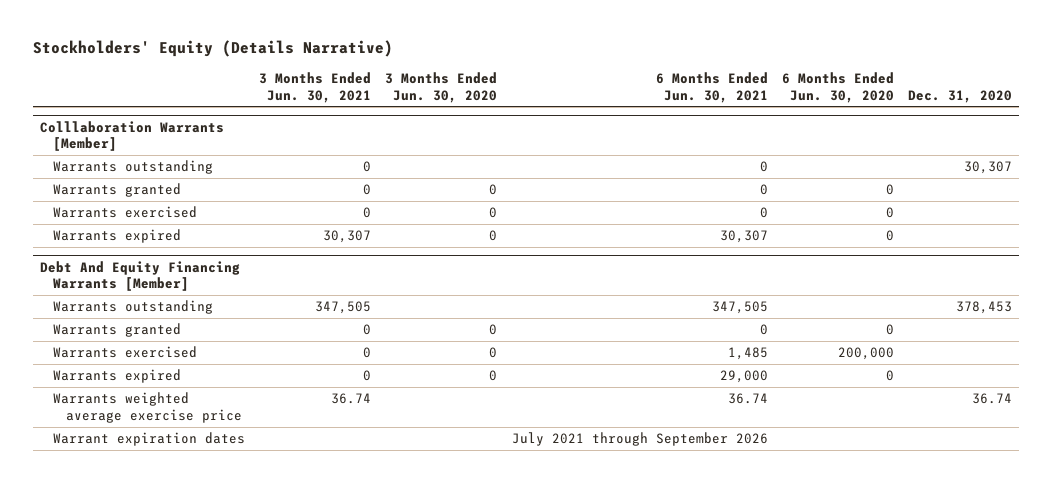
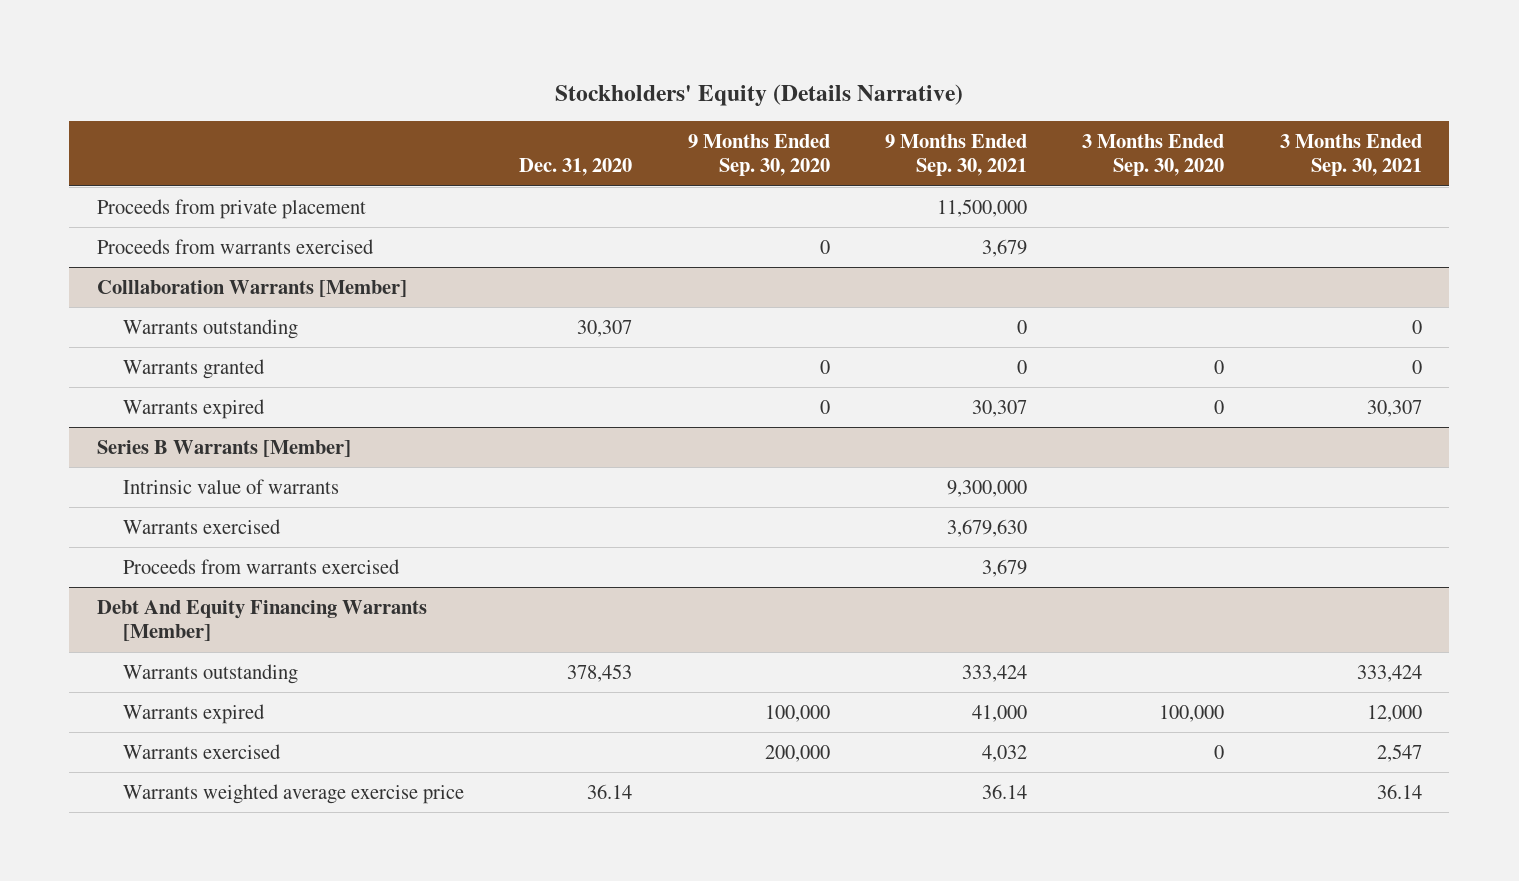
- | 3 Months Ended Jun. 30, 2021 | 3 Months Ended Jun. 30, 2020 | 6 Months Ended Jun. 30, 2021 | 6 Months Ended Jun. 30, 2020 | Dec. 31, 2020
+ | Dec. 31, 2020 | 9 Months Ended Sep. 30, 2020 | 9 Months Ended Sep. 30, 2021 | 3 Months Ended Sep. 30, 2020 | 3 Months Ended Sep. 30, 2021
+ Proceeds from private placement | | | 11,500,000 | |
+ Proceeds from warrants exercised | | 0 | 3,679 | |
@ Colllaboration Warrants [Member]
- Warrants exercised | 0 | 0 | 0 | 0 |
+ Series B Warrants [Member]
+ Intrinsic value of warrants | | | 9,300,000 | |
+ Warrants exercised | | | 3,679,630 | |
+ Proceeds from warrants exercised | | | 3,679 | |
@ Debt And Equity Financing Warrants [Member]
- Warrants granted | 0 | 0 | 0 | 0 |
- Warrants weighted average exercise price | 36.74 | | 36.74 | | 36.74
- Warrant expiration dates | | | July 2021 through September 2026 | |
moved down: Warrants exercised | | 200,000 | 4,032 | 0 | 2,547
+ Warrants weighted average exercise price | 36.14 | | 36.14 | | 36.14

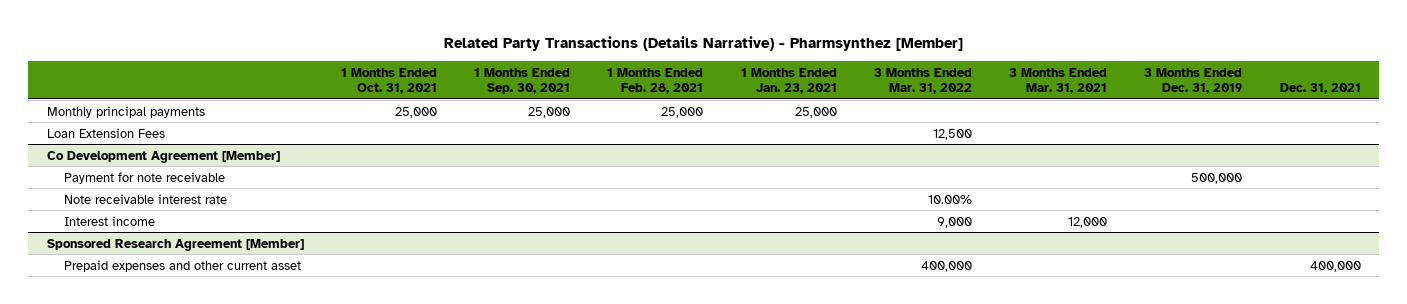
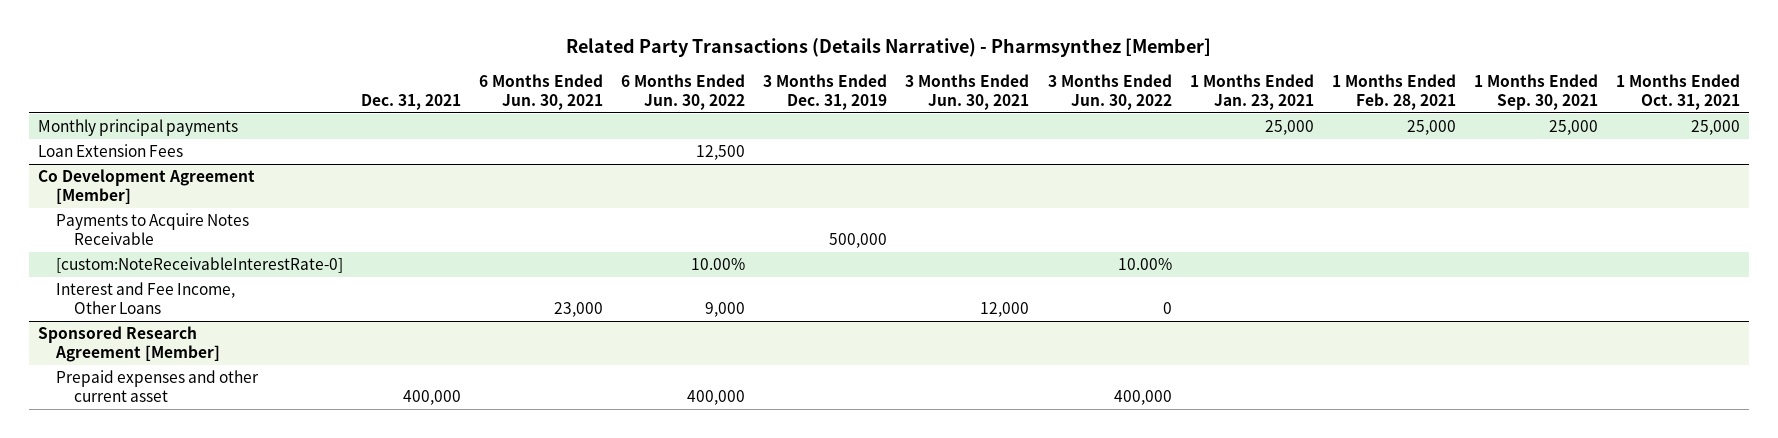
- | 1 Months Ended Oct. 31, 2021 | 1 Months Ended Sep. 30, 2021 | 1 Months Ended Feb. 28, 2021 | 1 Months Ended Jan. 23, 2021 | 3 Months Ended Mar. 31, 2022 | 3 Months Ended Mar. 31, 2021 | 3 Months Ended Dec. 31, 2019 | Dec. 31, 2021
+ | Dec. 31, 2021 | 6 Months Ended Jun. 30, 2021 | 6 Months Ended Jun. 30, 2022 | 3 Months Ended Dec. 31, 2019 | 3 Months Ended Jun. 30, 2021 | 3 Months Ended Jun. 30, 2022 | 1 Months Ended Jan. 23, 2021 | 1 Months Ended Feb. 28, 2021 | 1 Months Ended Sep. 30, 2021 | 1 Months Ended Oct. 31, 2021
@ Co Development Agreement [Member]
- Payment for note receivable | | | | | | | 500,000 |
- Note receivable interest rate | | | | | 10.00% | | |
- Interest income | | | | | 9,000 | 12,000 | |
+ Payments to Acquire Notes Receivable | | | | 500,000 | | | | | |
+ [custom:NoteReceivableInterestRate-0] | | | 10.00% | | | 10.00% | | | |
+ Interest and Fee Income, Other Loans | | 23,000 | 9,000 | | 12,000 | 0 | | | |

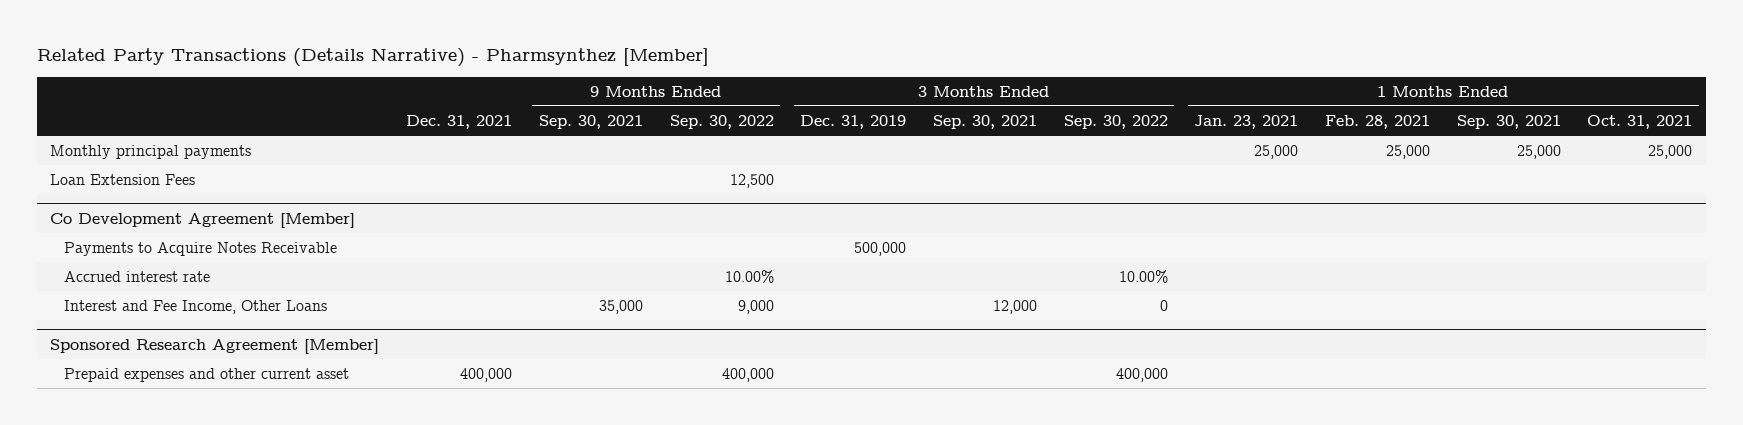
- | Dec. 31, 2021 | 6 Months Ended Jun. 30, 2021 | 6 Months Ended Jun. 30, 2022 | 3 Months Ended Dec. 31, 2019 | 3 Months Ended Jun. 30, 2021 | 3 Months Ended Jun. 30, 2022 | 1 Months Ended Jan. 23, 2021 | 1 Months Ended Feb. 28, 2021 | 1 Months Ended Sep. 30, 2021 | 1 Months Ended Oct. 31, 2021
+ | Dec. 31, 2021 | 9 Months Ended Sep. 30, 2021 | 9 Months Ended Sep. 30, 2022 | 3 Months Ended Dec. 31, 2019 | 3 Months Ended Sep. 30, 2021 | 3 Months Ended Sep. 30, 2022 | 1 Months Ended Jan. 23, 2021 | 1 Months Ended Feb. 28, 2021 | 1 Months Ended Sep. 30, 2021 | 1 Months Ended Oct. 31, 2021
@ Co Development Agreement [Member]
- [custom:NoteReceivableInterestRate-0] | | | 10.00% | | | 10.00% | | | |
+ Accrued interest rate | | | 10.00% | | | 10.00% | | | |

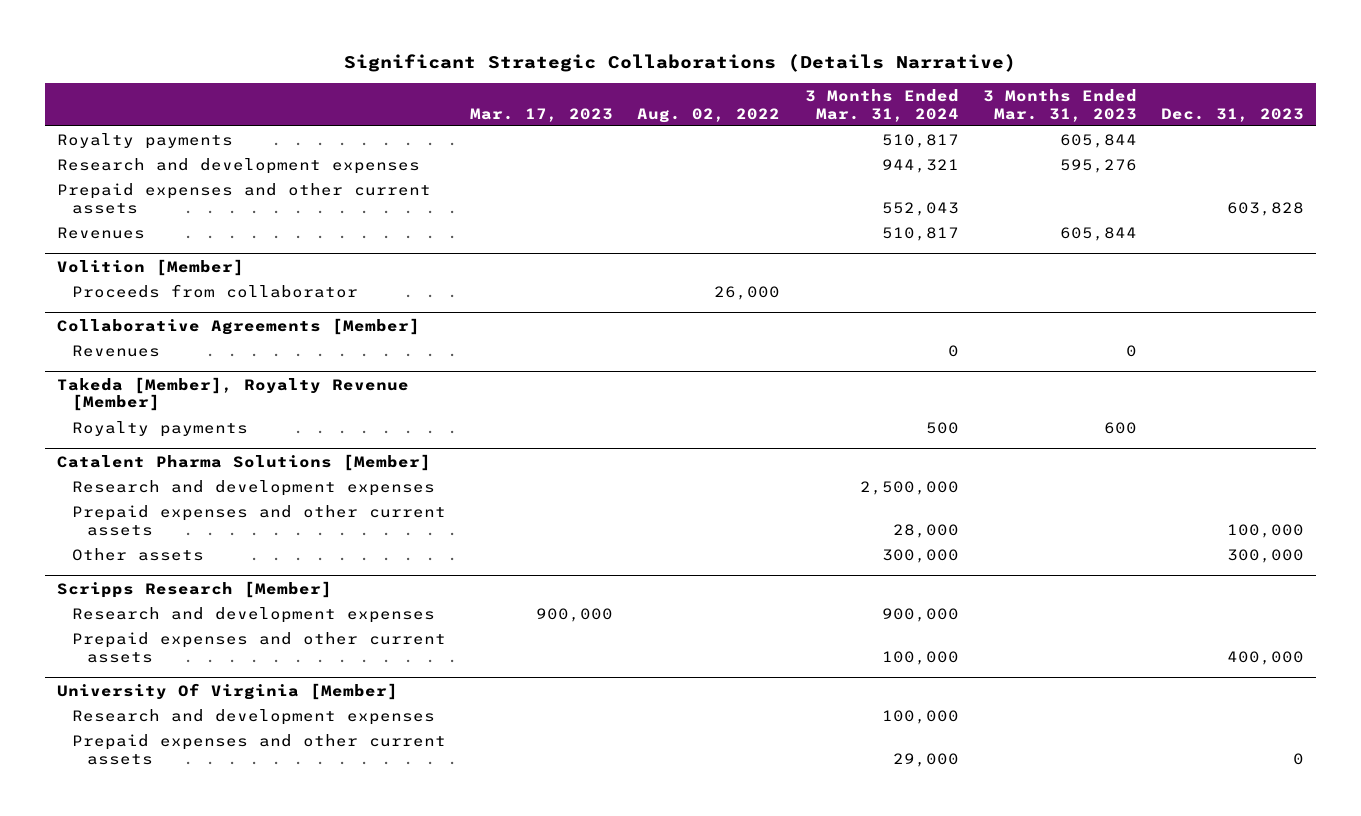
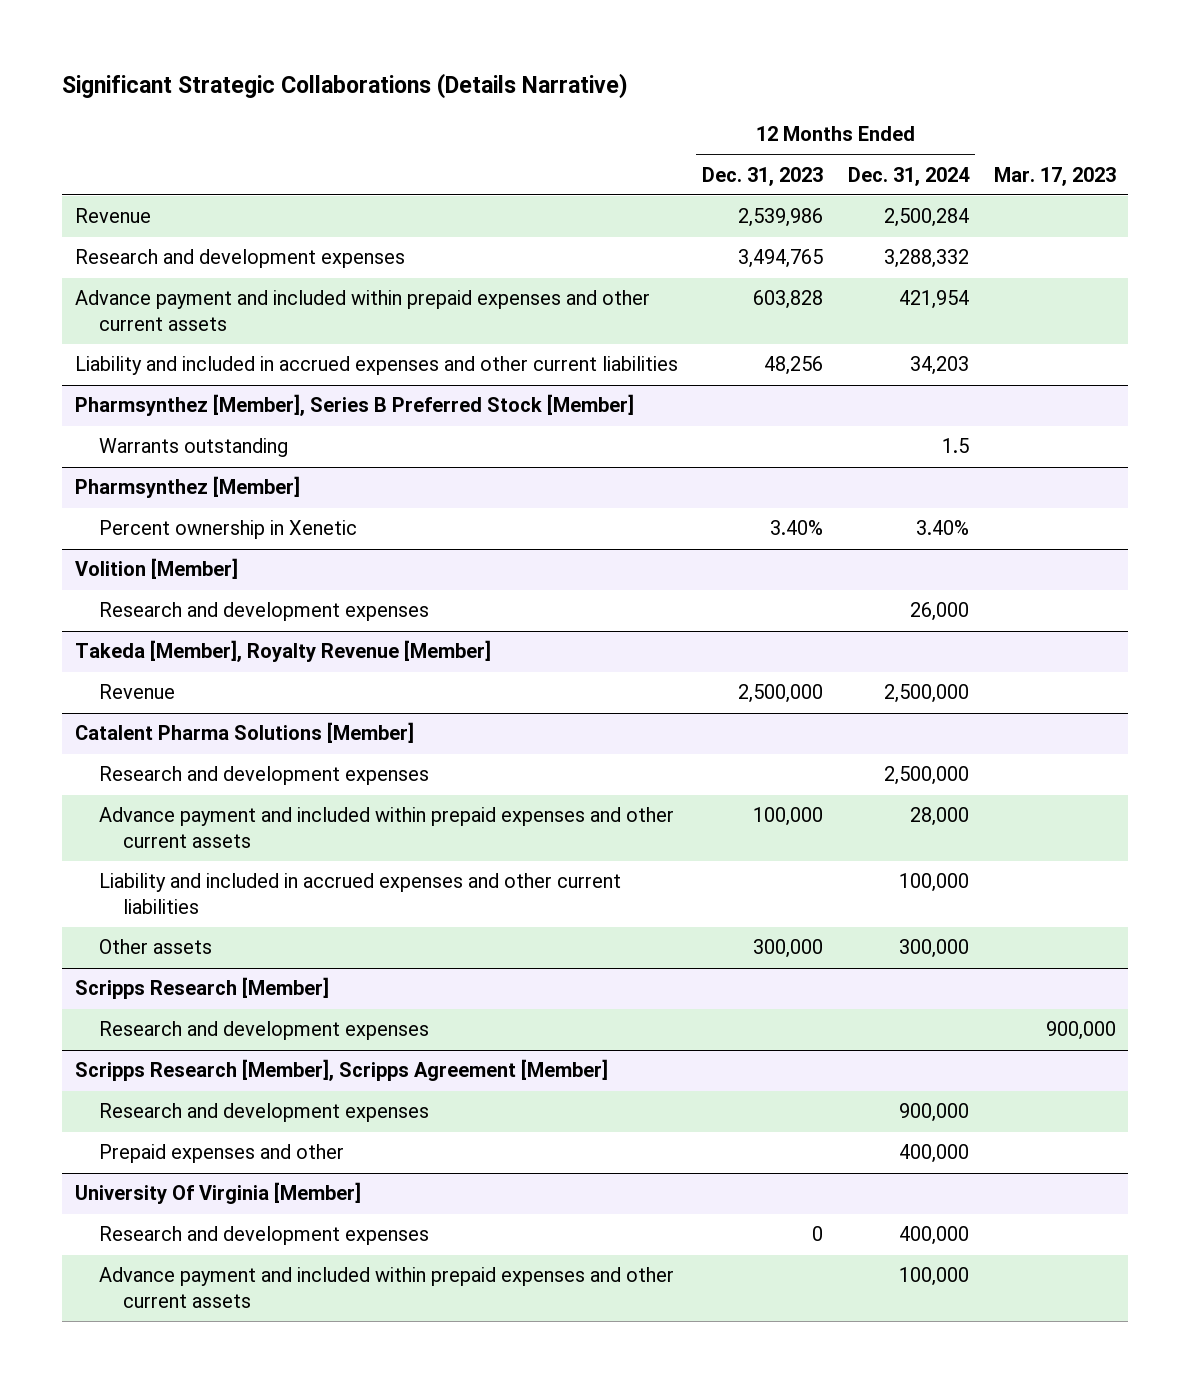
- | Mar. 17, 2023 | Aug. 02, 2022 | 3 Months Ended Mar. 31, 2024 | 3 Months Ended Mar. 31, 2023 | Dec. 31, 2023
+ | 12 Months Ended Dec. 31, 2023 | 12 Months Ended Dec. 31, 2024 | Mar. 17, 2023
- Royalty payments | | | 510,817 | 605,844 |
+ Revenue | 2,539,986 | 2,500,284 |
- Prepaid expenses and other current assets | | | 552,043 | | 603,828
- Revenues | | | 510,817 | 605,844 |
+ Advance payment and included within prepaid expenses and other current assets | 603,828 | 421,954 |
+ Liability and included in accrued expenses and other current liabilities | 48,256 | 34,203 |
+ Pharmsynthez [Member], Series B Preferred Stock [Member]
+ Warrants outstanding | | 1.5 |
+ Pharmsynthez [Member]
+ Percent ownership in Xenetic | 3.40% | 3.40% |
@ Volition [Member]
- Proceeds from collaborator | | 26,000 | | |
- Collaborative Agreements [Member]
- Revenues | | | 0 | 0 |
@ Volition [Member]
+ Research and development expenses | | 26,000 |
@ Takeda [Member], Royalty Revenue [Member]
- Royalty payments | | | 500 | 600 |
+ Revenue | 2,500,000 | 2,500,000 |
@ Catalent Pharma Solutions [Member]
- Prepaid expenses and other current assets | | | 28,000 | | 100,000
+ Advance payment and included within prepaid expenses and other current assets | 100,000 | 28,000 |
+ Liability and included in accrued expenses and other current liabilities | | 100,000 |
@ Scripps Research [Member]
- Prepaid expenses and other current assets | | | 100,000 | | 400,000
+ Scripps Research [Member], Scripps Agreement [Member]
+ Research and development expenses | | 900,000 |
+ Prepaid expenses and other | | 400,000 |
@ University Of Virginia [Member]
- Prepaid expenses and other current assets | | | 29,000 | | 0
+ Advance payment and included within prepaid expenses and other current assets | | 100,000 |

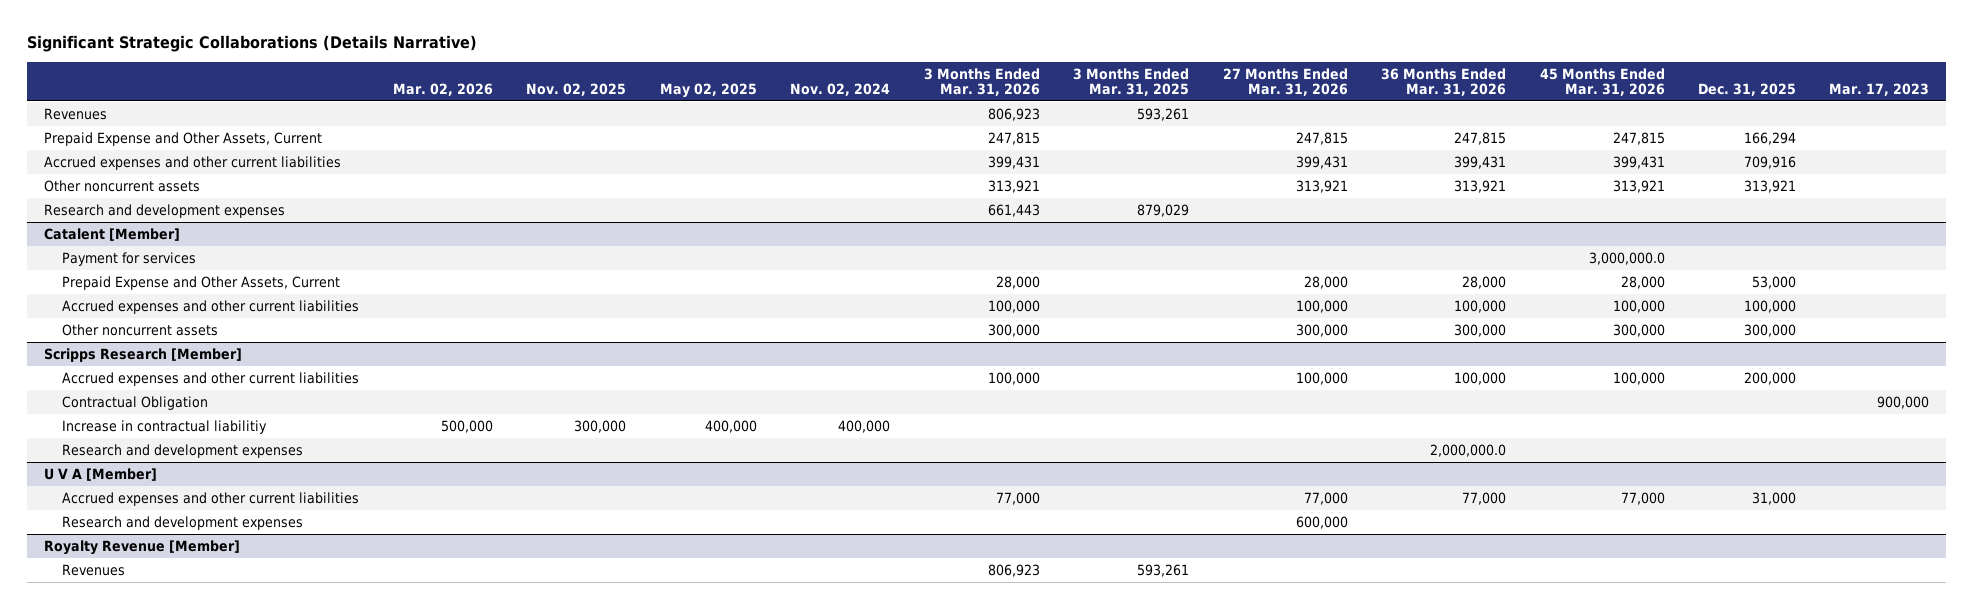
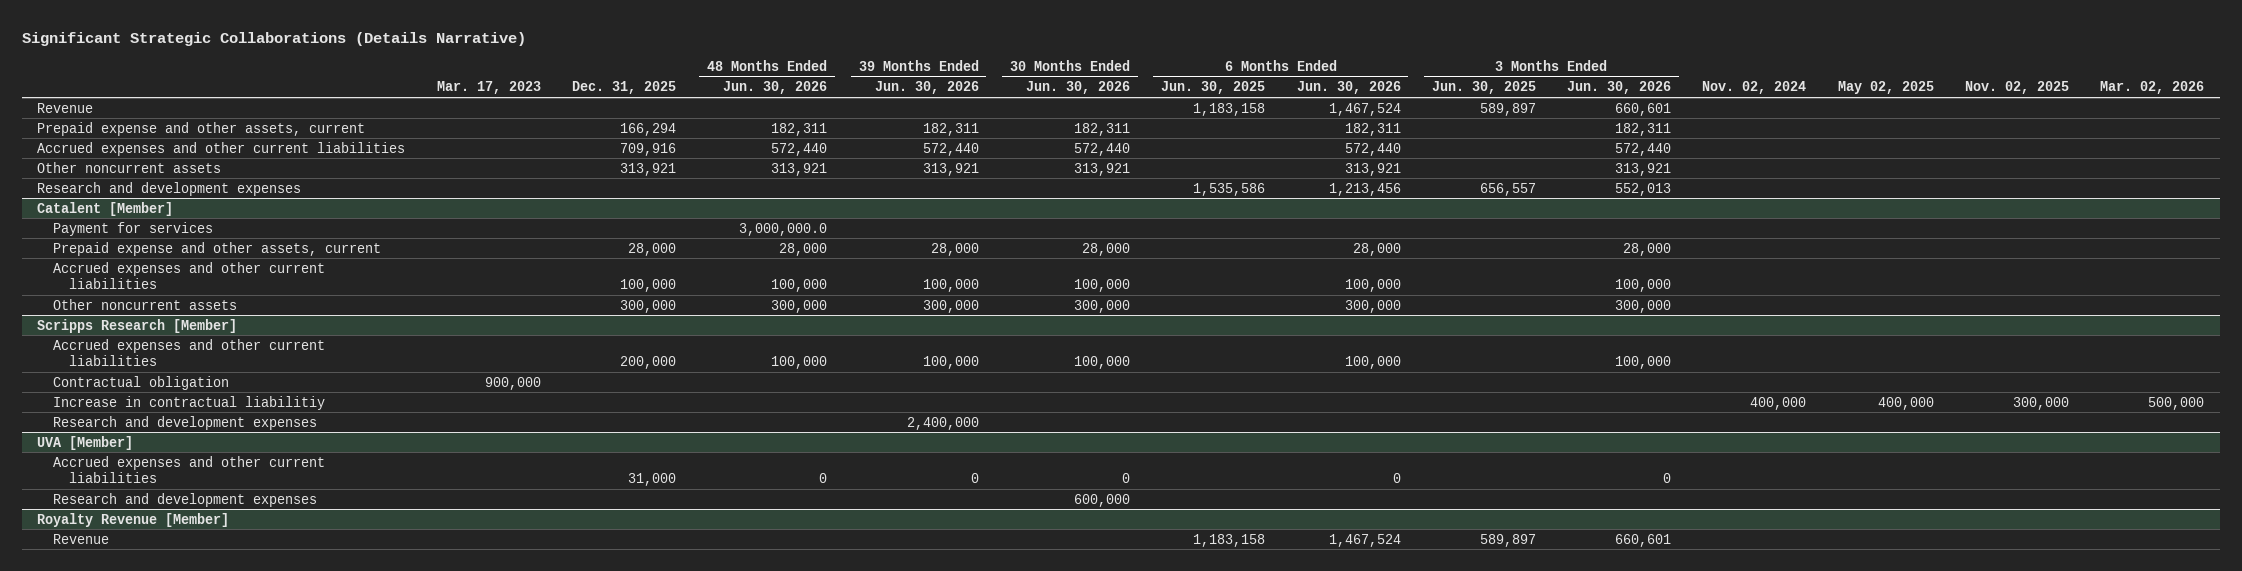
- | Mar. 02, 2026 | Nov. 02, 2025 | May 02, 2025 | Nov. 02, 2024 | 3 Months Ended Mar. 31, 2026 | 3 Months Ended Mar. 31, 2025 | 27 Months Ended Mar. 31, 2026 | 36 Months Ended Mar. 31, 2026 | 45 Months Ended Mar. 31, 2026 | Dec. 31, 2025 | Mar. 17, 2023
+ | Mar. 17, 2023 | Dec. 31, 2025 | 48 Months Ended Jun. 30, 2026 | 39 Months Ended Jun. 30, 2026 | 30 Months Ended Jun. 30, 2026 | 6 Months Ended Jun. 30, 2025 | 6 Months Ended Jun. 30, 2026 | 3 Months Ended Jun. 30, 2025 | 3 Months Ended Jun. 30, 2026 | Nov. 02, 2024 | May 02, 2025 | Nov. 02, 2025 | Mar. 02, 2026
- Revenues | | | | | 806,923 | 593,261 | | | | |
- Prepaid Expense and Other Assets, Current | | | | | 247,815 | | 247,815 | 247,815 | 247,815 | 166,294 |
+ Revenue | | | | | | 1,183,158 | 1,467,524 | 589,897 | 660,601 | | | |
+ Prepaid expense and other assets, current | | 166,294 | 182,311 | 182,311 | 182,311 | | 182,311 | | 182,311 | | | |
@ Catalent [Member]
- Prepaid Expense and Other Assets, Current | | | | | 28,000 | | 28,000 | 28,000 | 28,000 | 53,000 |
+ Prepaid expense and other assets, current | | 28,000 | 28,000 | 28,000 | 28,000 | | 28,000 | | 28,000 | | | |
@ Scripps Research [Member]
- Contractual Obligation | | | | | | | | | | | 900,000
+ Contractual obligation | 900,000 | | | | | | | | | | | |
- U V A [Member]
+ UVA [Member]
@ Royalty Revenue [Member]
- Revenues | | | | | 806,923 | 593,261 | | | | |
+ Revenue | | | | | | 1,183,158 | 1,467,524 | 589,897 | 660,601 | | | |

